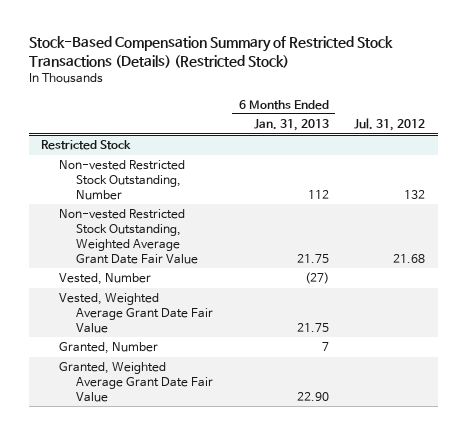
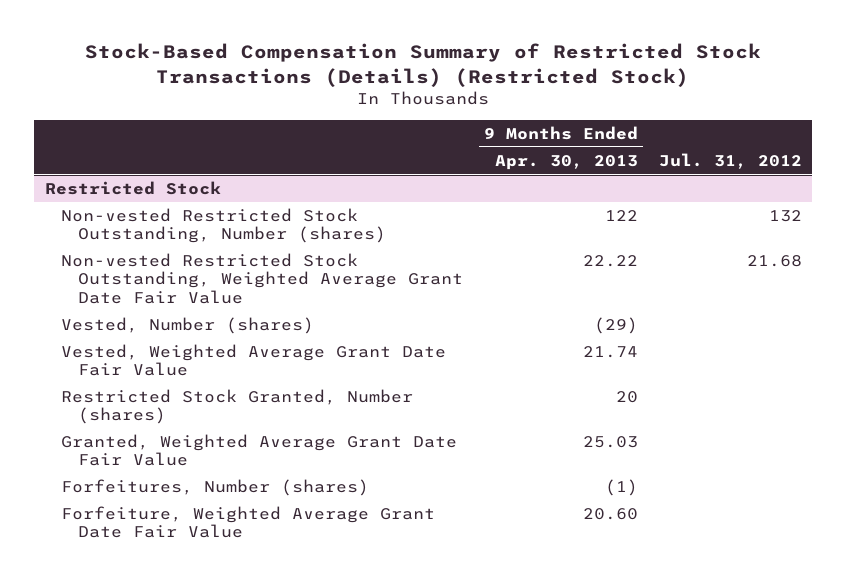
- | 6 Months Ended Jan. 31, 2013 | Jul. 31, 2012
+ | 9 Months Ended Apr. 30, 2013 | Jul. 31, 2012
@ Restricted Stock
- Non-vested Restricted Stock Outstanding, Number | 112 | 132
+ Non-vested Restricted Stock Outstanding, Number (shares) | 122 | 132
- Vested, Number | (27) |
+ Vested, Number (shares) | (29) |
- Granted, Number | 7 |
+ Restricted Stock Granted, Number (shares) | 20 |
+ Forfeitures, Number (shares) | (1) |
+ Forfeiture, Weighted Average Grant Date Fair Value | 20.60 |

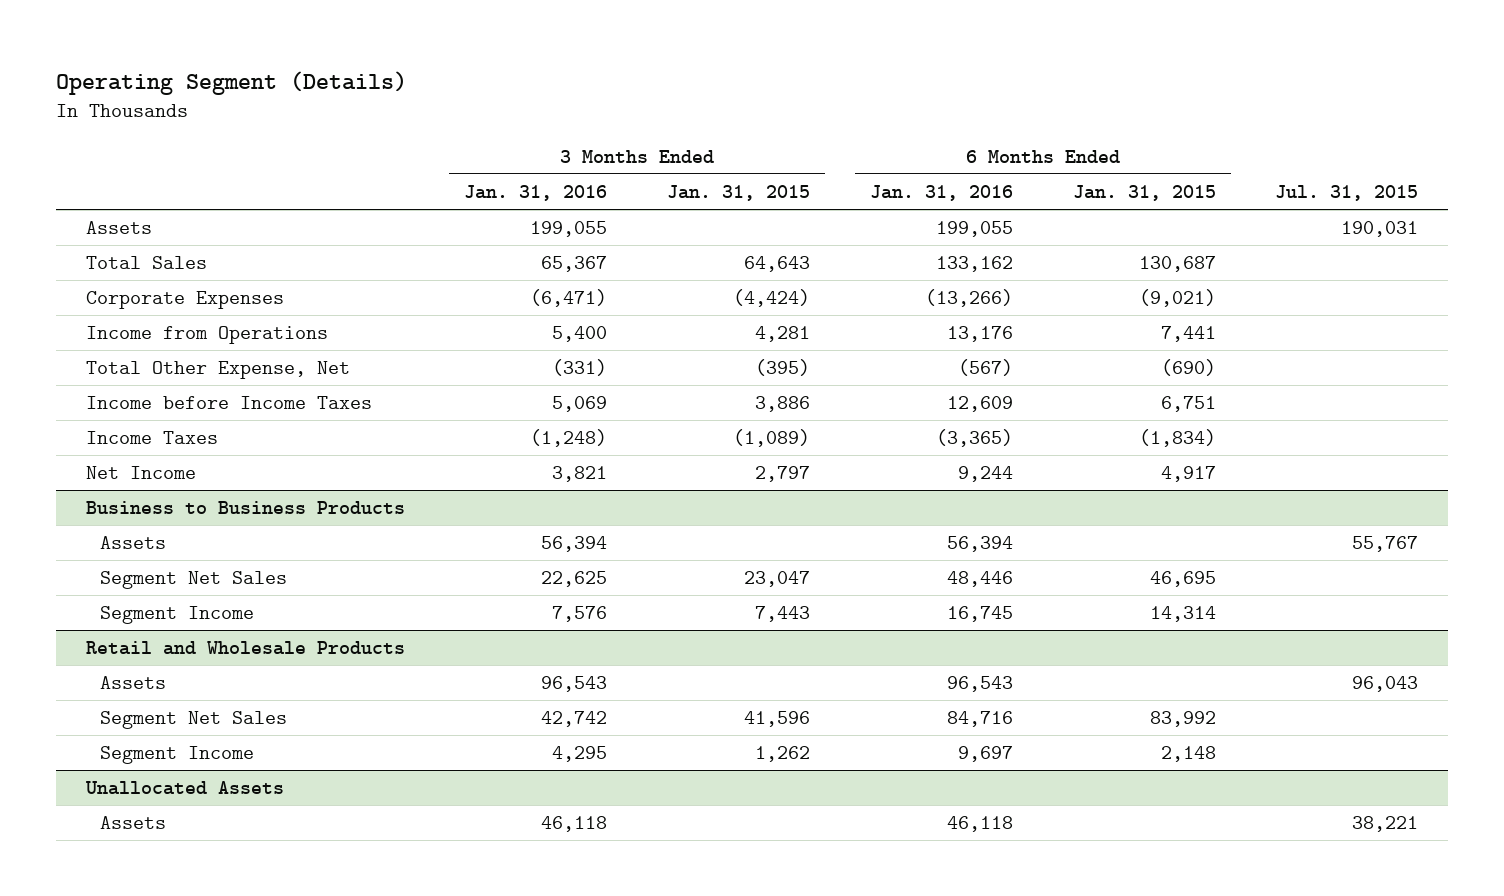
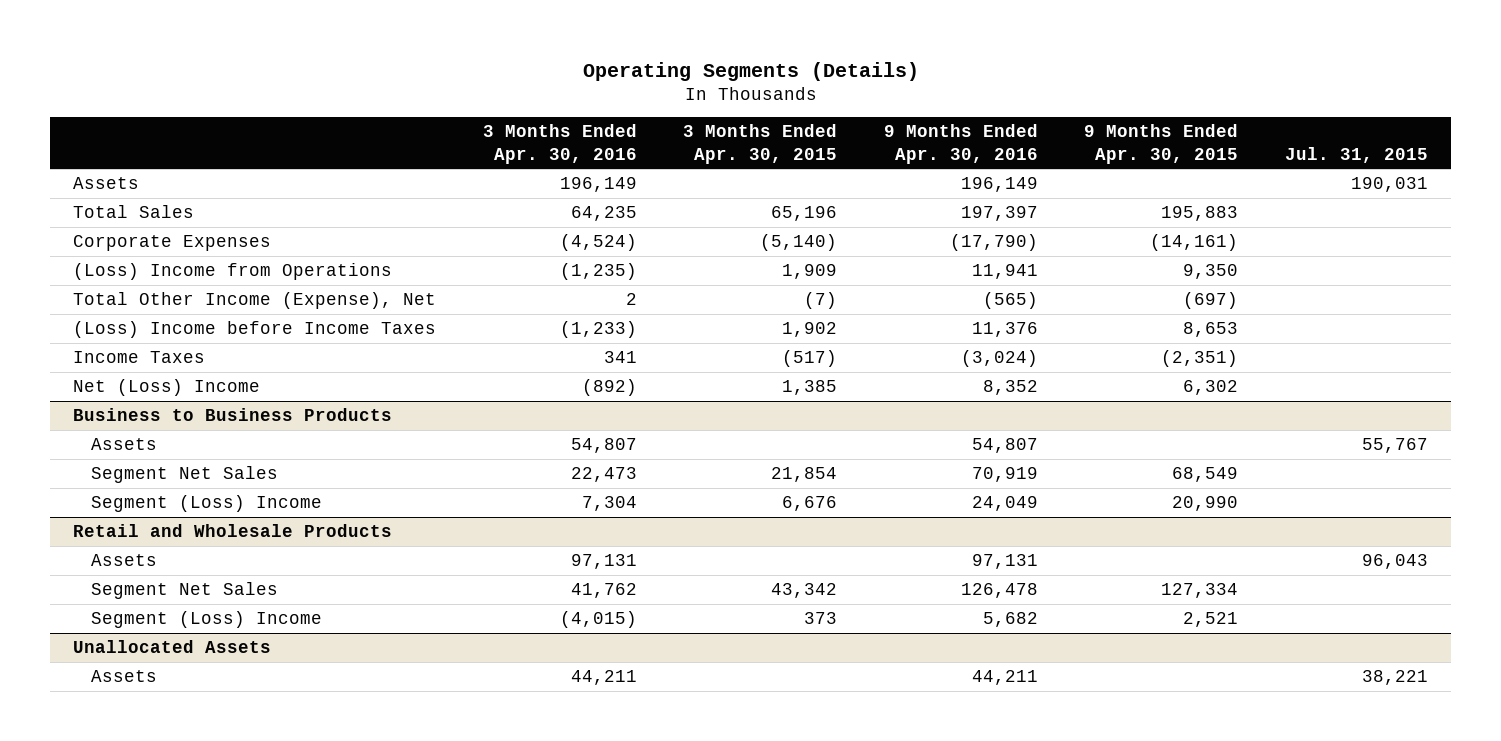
- Operating Segment (Details)
+ Operating Segments (Details)
- | 3 Months Ended Jan. 31, 2016 | 3 Months Ended Jan. 31, 2015 | 6 Months Ended Jan. 31, 2016 | 6 Months Ended Jan. 31, 2015 | Jul. 31, 2015
+ | 3 Months Ended Apr. 30, 2016 | 3 Months Ended Apr. 30, 2015 | 9 Months Ended Apr. 30, 2016 | 9 Months Ended Apr. 30, 2015 | Jul. 31, 2015
- Income from Operations | 5,400 | 4,281 | 13,176 | 7,441 |
- Total Other Expense, Net | (331) | (395) | (567) | (690) |
- Income before Income Taxes | 5,069 | 3,886 | 12,609 | 6,751 |
+ (Loss) Income from Operations | (1,235) | 1,909 | 11,941 | 9,350 |
+ Total Other Income (Expense), Net | 2 | (7) | (565) | (697) |
+ (Loss) Income before Income Taxes | (1,233) | 1,902 | 11,376 | 8,653 |
- Net Income | 3,821 | 2,797 | 9,244 | 4,917 |
+ Net (Loss) Income | (892) | 1,385 | 8,352 | 6,302 |
@ Business to Business Products
- Segment Income | 7,576 | 7,443 | 16,745 | 14,314 |
+ Segment (Loss) Income | 7,304 | 6,676 | 24,049 | 20,990 |
@ Retail and Wholesale Products
- Segment Income | 4,295 | 1,262 | 9,697 | 2,148 |
+ Segment (Loss) Income | (4,015) | 373 | 5,682 | 2,521 |

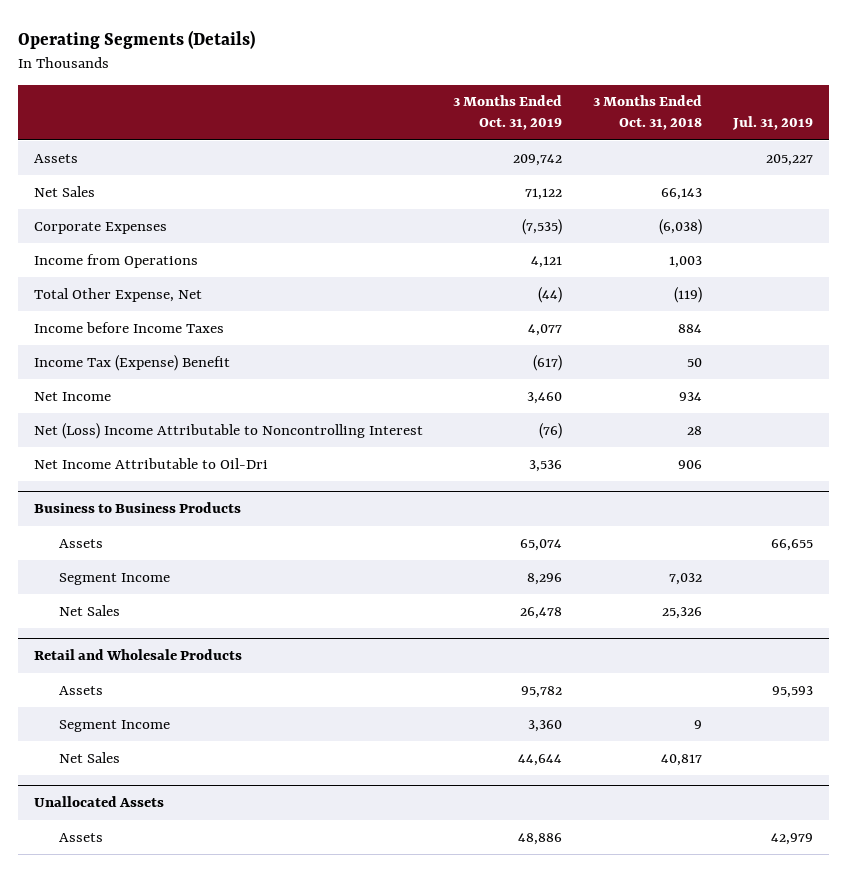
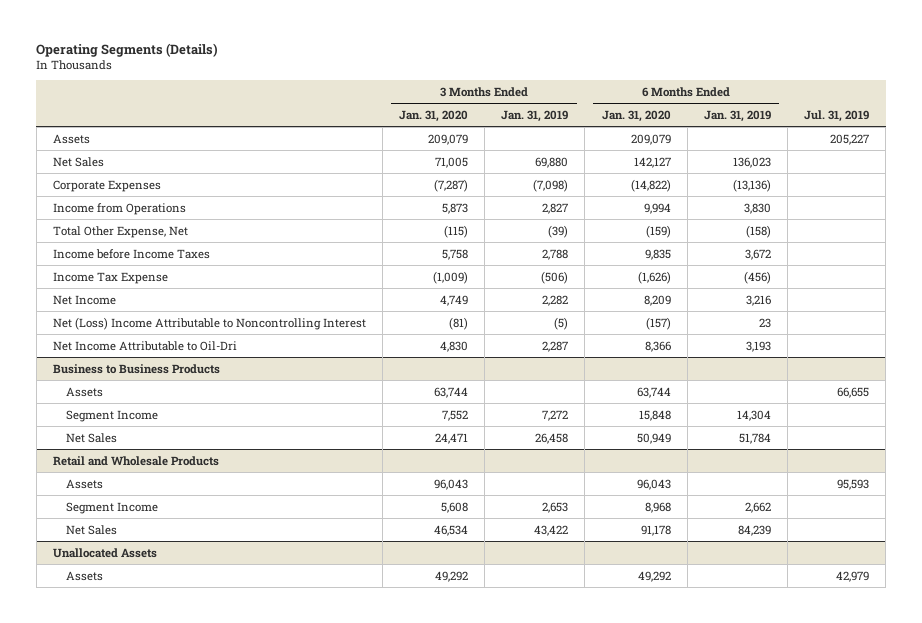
- | 3 Months Ended Oct. 31, 2019 | 3 Months Ended Oct. 31, 2018 | Jul. 31, 2019
+ | 3 Months Ended Jan. 31, 2020 | 3 Months Ended Jan. 31, 2019 | 6 Months Ended Jan. 31, 2020 | 6 Months Ended Jan. 31, 2019 | Jul. 31, 2019
- Income Tax (Expense) Benefit | (617) | 50 |
+ Income Tax Expense | (1,009) | (506) | (1,626) | (456) |

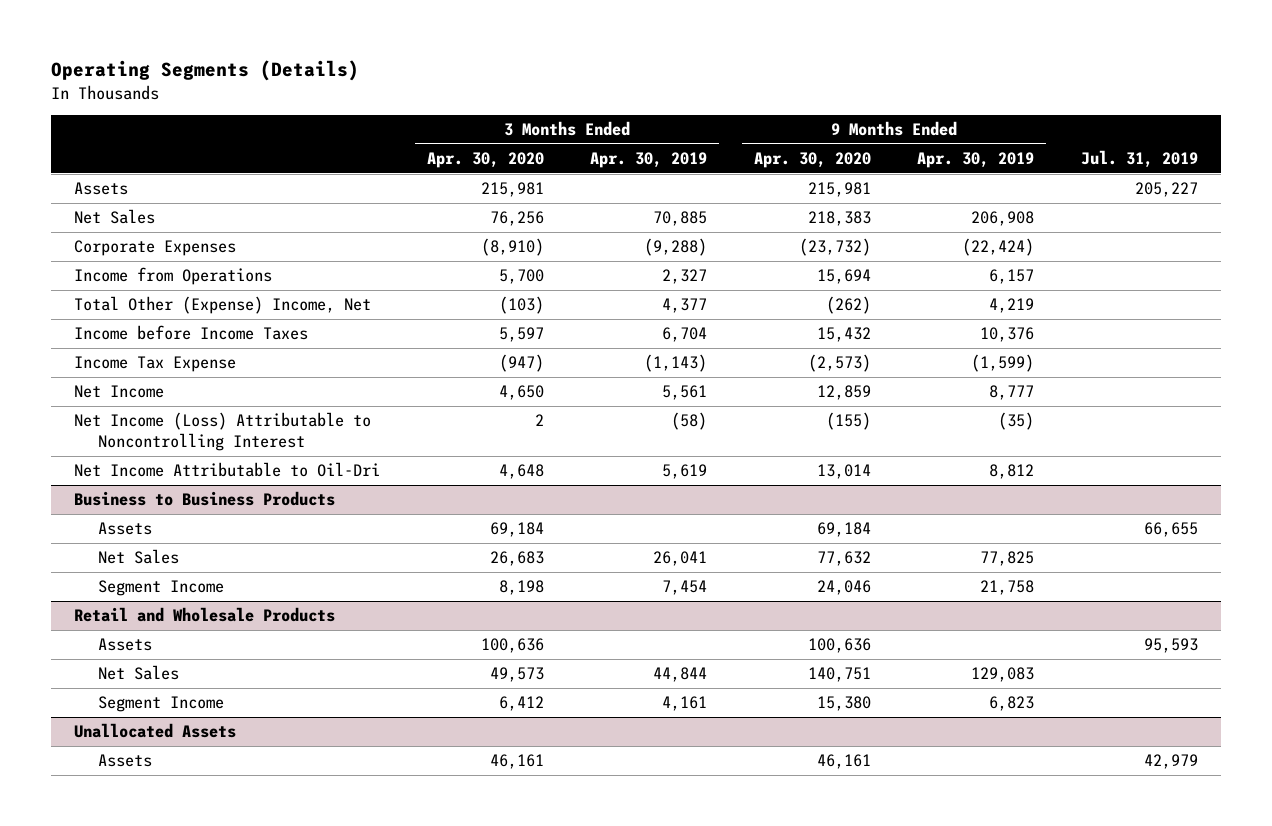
- | 3 Months Ended Jan. 31, 2020 | 3 Months Ended Jan. 31, 2019 | 6 Months Ended Jan. 31, 2020 | 6 Months Ended Jan. 31, 2019 | Jul. 31, 2019
+ | 3 Months Ended Apr. 30, 2020 | 3 Months Ended Apr. 30, 2019 | 9 Months Ended Apr. 30, 2020 | 9 Months Ended Apr. 30, 2019 | Jul. 31, 2019
- Total Other Expense, Net | (115) | (39) | (159) | (158) |
+ Total Other (Expense) Income, Net | (103) | 4,377 | (262) | 4,219 |
- Net (Loss) Income Attributable to Noncontrolling Interest | (81) | (5) | (157) | 23 |
+ Net Income (Loss) Attributable to Noncontrolling Interest | 2 | (58) | (155) | (35) |
@ Business to Business Products
moved down: Segment Income | 8,198 | 7,454 | 24,046 | 21,758 |
@ Retail and Wholesale Products
moved down: Segment Income | 6,412 | 4,161 | 15,380 | 6,823 |

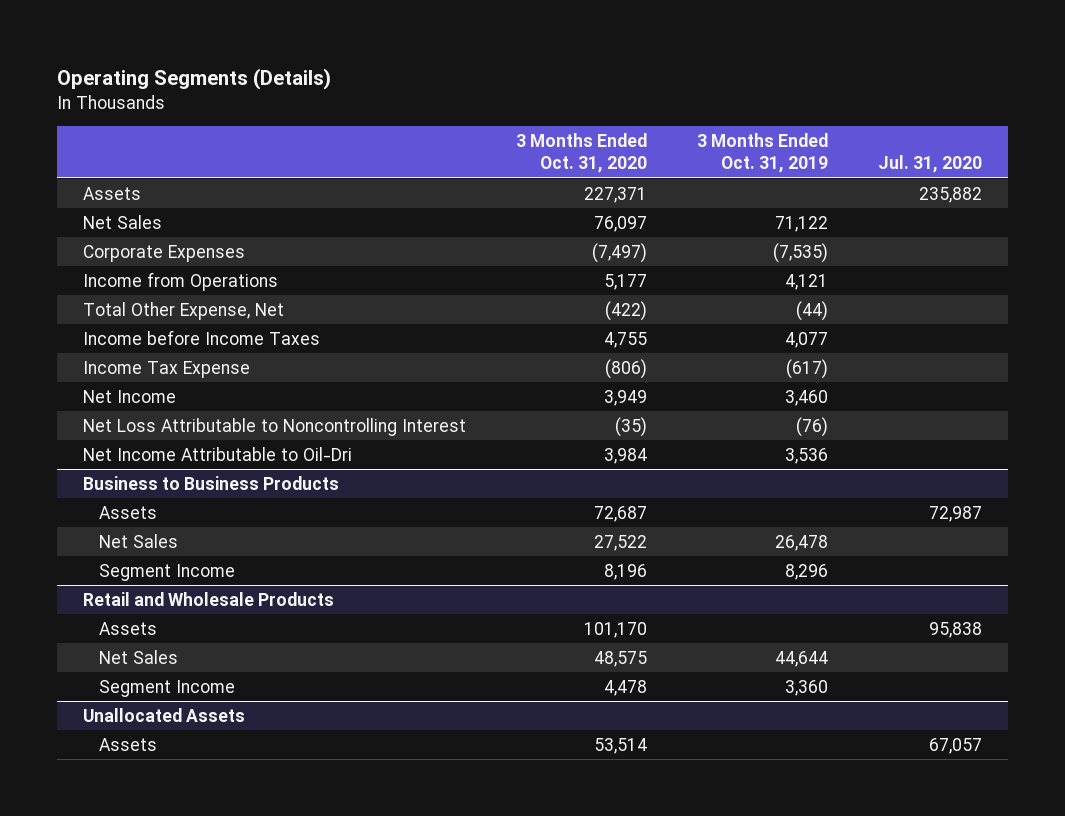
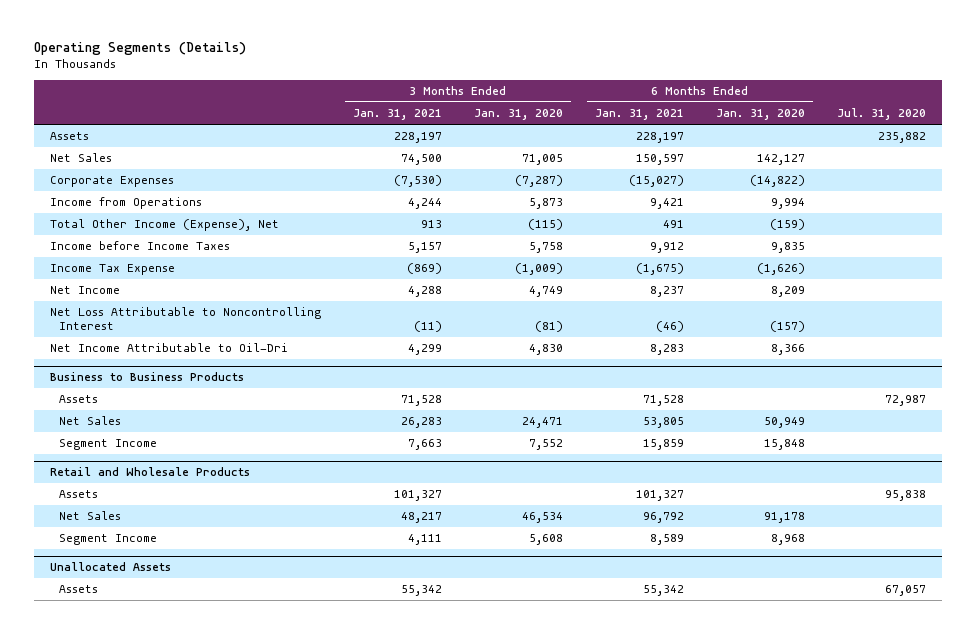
- | 3 Months Ended Oct. 31, 2020 | 3 Months Ended Oct. 31, 2019 | Jul. 31, 2020
+ | 3 Months Ended Jan. 31, 2021 | 3 Months Ended Jan. 31, 2020 | 6 Months Ended Jan. 31, 2021 | 6 Months Ended Jan. 31, 2020 | Jul. 31, 2020
- Total Other Expense, Net | (422) | (44) |
+ Total Other Income (Expense), Net | 913 | (115) | 491 | (159) |

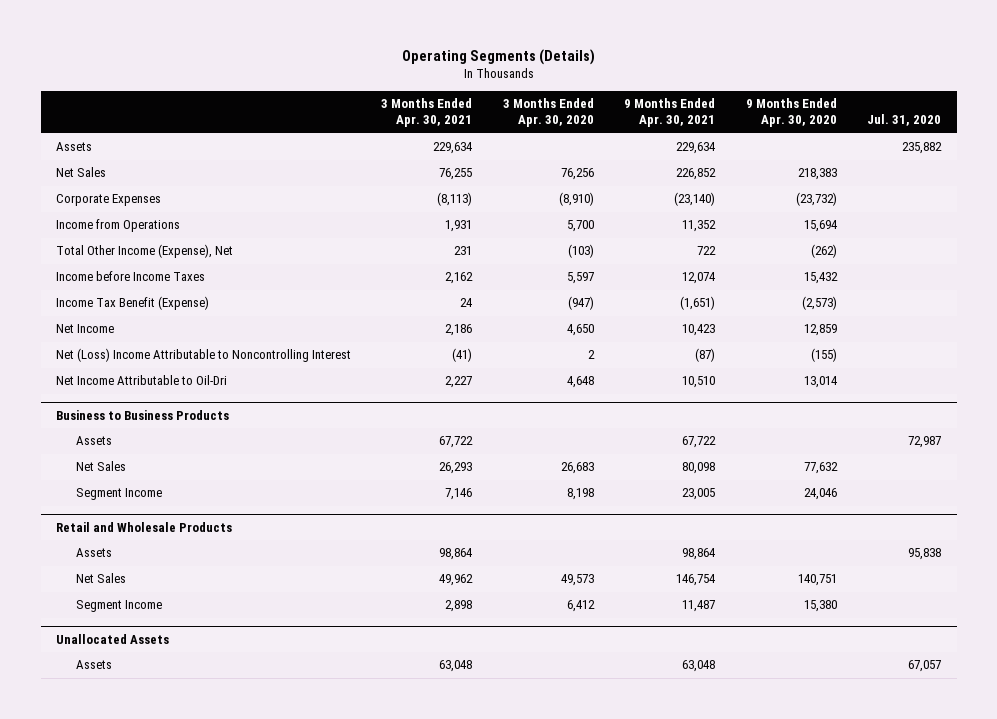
- | 3 Months Ended Jan. 31, 2021 | 3 Months Ended Jan. 31, 2020 | 6 Months Ended Jan. 31, 2021 | 6 Months Ended Jan. 31, 2020 | Jul. 31, 2020
+ | 3 Months Ended Apr. 30, 2021 | 3 Months Ended Apr. 30, 2020 | 9 Months Ended Apr. 30, 2021 | 9 Months Ended Apr. 30, 2020 | Jul. 31, 2020
- Income Tax Expense | (869) | (1,009) | (1,675) | (1,626) |
+ Income Tax Benefit (Expense) | 24 | (947) | (1,651) | (2,573) |
- Net Loss Attributable to Noncontrolling Interest | (11) | (81) | (46) | (157) |
+ Net (Loss) Income Attributable to Noncontrolling Interest | (41) | 2 | (87) | (155) |

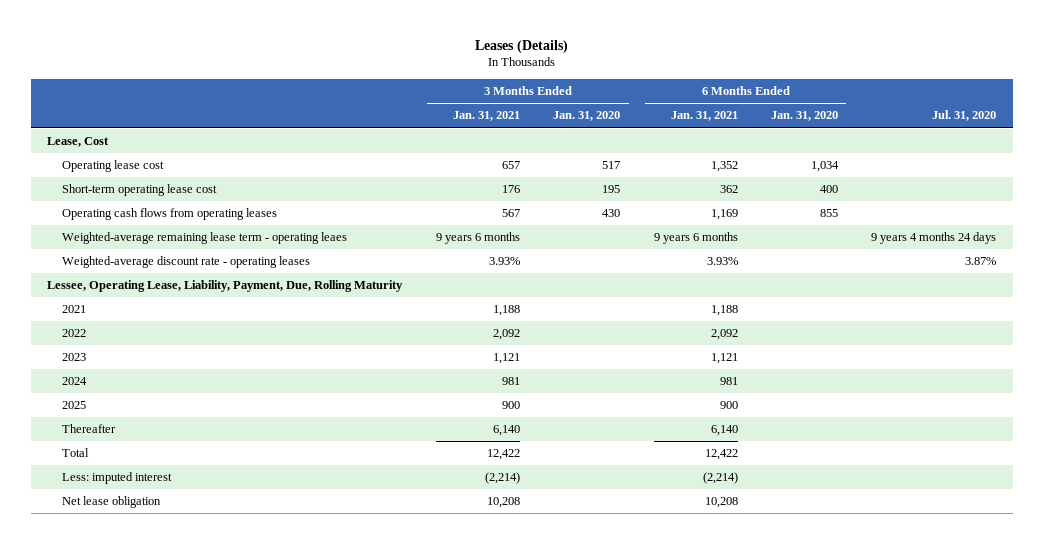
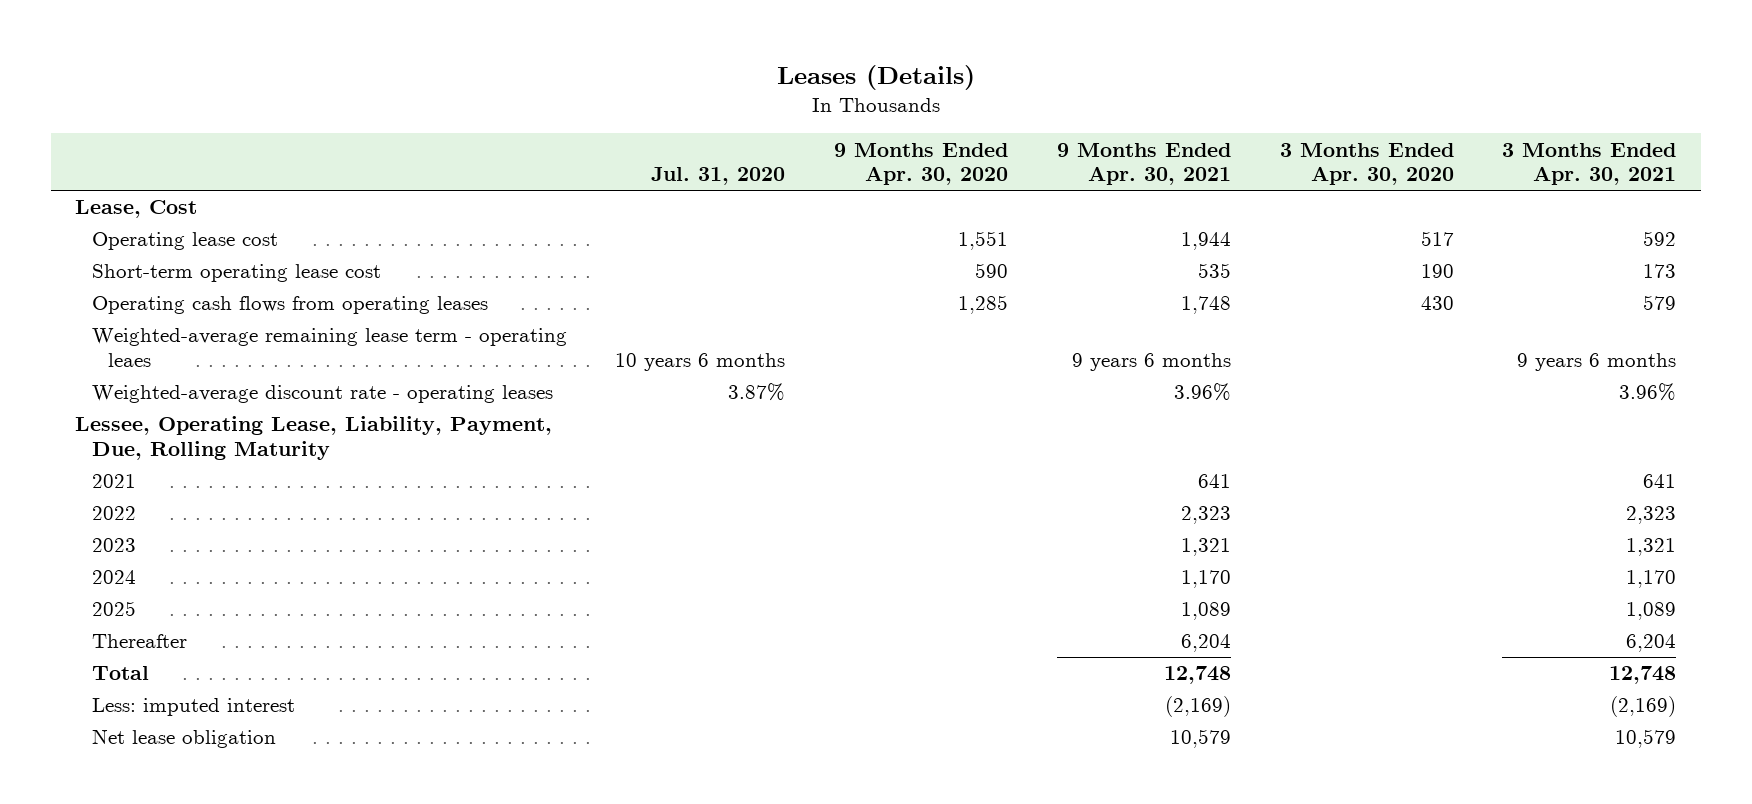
- | 3 Months Ended Jan. 31, 2021 | 3 Months Ended Jan. 31, 2020 | 6 Months Ended Jan. 31, 2021 | 6 Months Ended Jan. 31, 2020 | Jul. 31, 2020
+ | Jul. 31, 2020 | 9 Months Ended Apr. 30, 2020 | 9 Months Ended Apr. 30, 2021 | 3 Months Ended Apr. 30, 2020 | 3 Months Ended Apr. 30, 2021
- Weighted-average remaining lease term - operating leaes | 9 years 6 months | | 9 years 6 months | | 9 years 4 months 24 days
+ Weighted-average remaining lease term - operating leaes | 10 years 6 months | | 9 years 6 months | | 9 years 6 months

